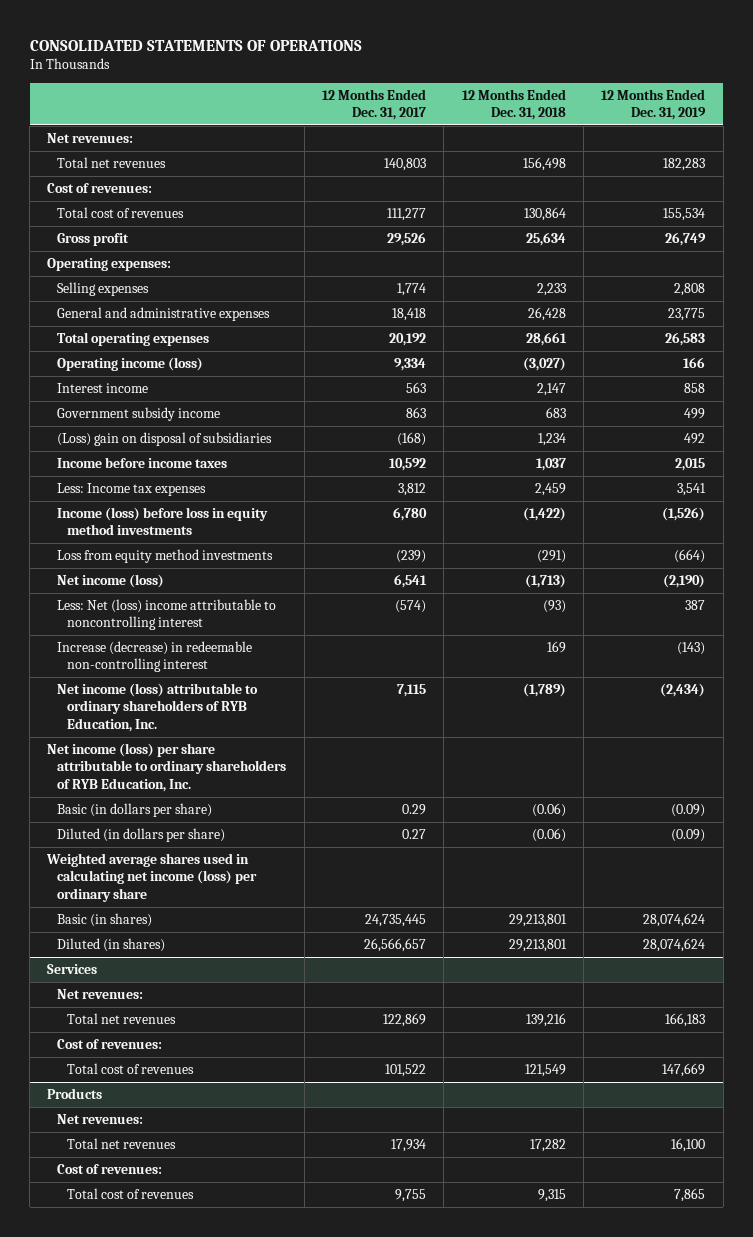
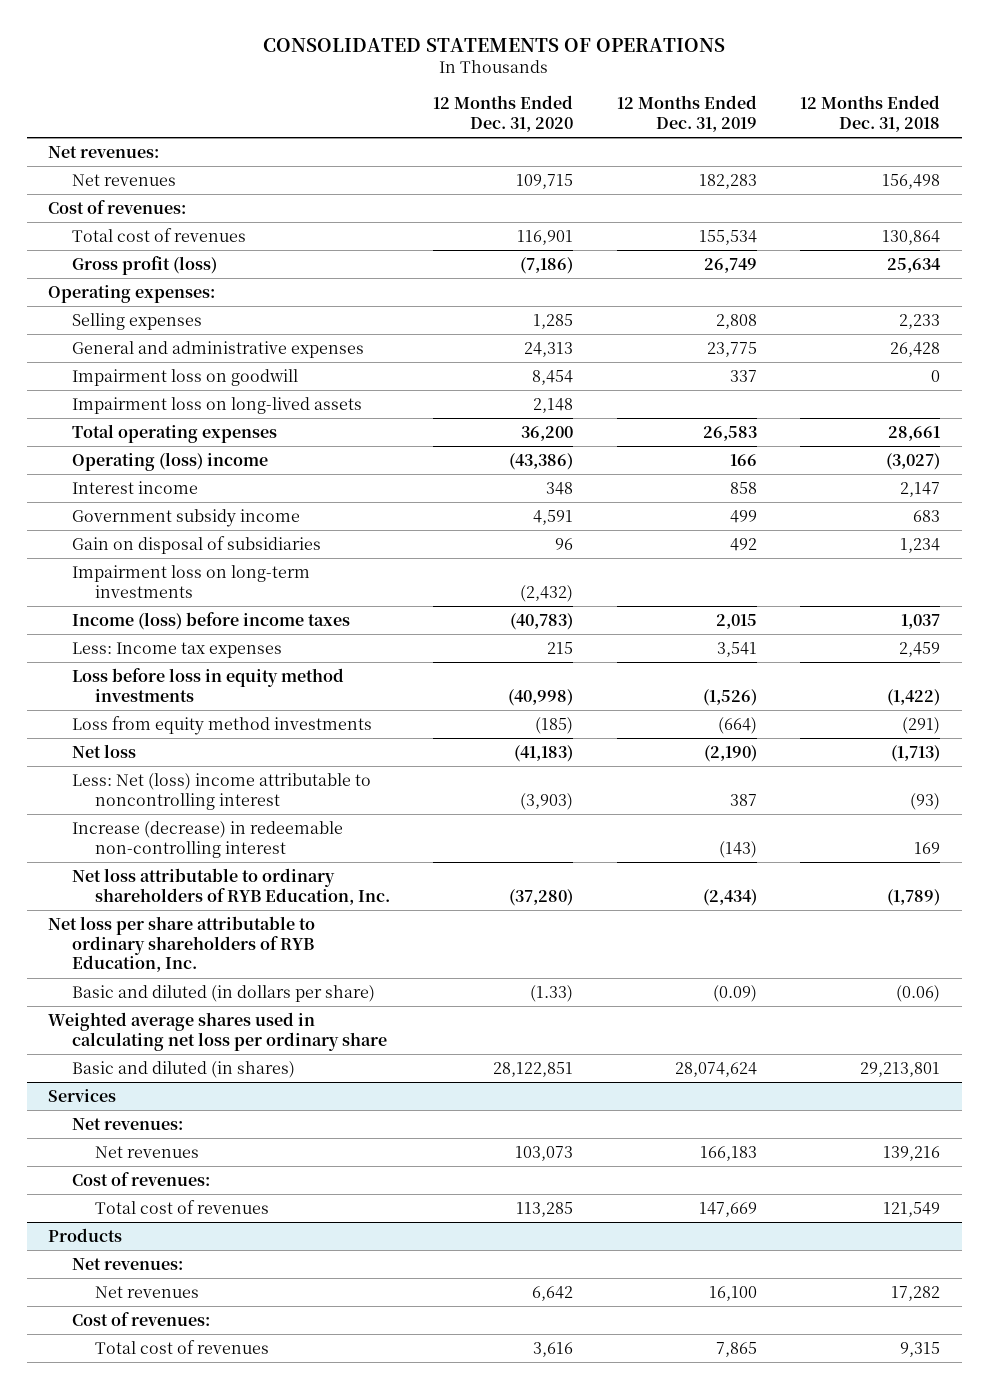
- | 12 Months Ended Dec. 31, 2017 | 12 Months Ended Dec. 31, 2018 | 12 Months Ended Dec. 31, 2019
+ | 12 Months Ended Dec. 31, 2020 | 12 Months Ended Dec. 31, 2019 | 12 Months Ended Dec. 31, 2018
- Total net revenues | 140,803 | 156,498 | 182,283
+ Net revenues | 109,715 | 182,283 | 156,498
- Gross profit | 29,526 | 25,634 | 26,749
+ Gross profit (loss) | (7,186) | 26,749 | 25,634
+ Impairment loss on goodwill | 8,454 | 337 | 0
+ Impairment loss on long-lived assets | 2,148 | |
- Operating income (loss) | 9,334 | (3,027) | 166
+ Operating (loss) income | (43,386) | 166 | (3,027)
- (Loss) gain on disposal of subsidiaries | (168) | 1,234 | 492
- Income before income taxes | 10,592 | 1,037 | 2,015
+ Gain on disposal of subsidiaries | 96 | 492 | 1,234
+ Impairment loss on long-term investments | (2,432) | |
+ Income (loss) before income taxes | (40,783) | 2,015 | 1,037
- Income (loss) before loss in equity method investments | 6,780 | (1,422) | (1,526)
+ Loss before loss in equity method investments | (40,998) | (1,526) | (1,422)
- Net income (loss) | 6,541 | (1,713) | (2,190)
+ Net loss | (41,183) | (2,190) | (1,713)
- Net income (loss) attributable to ordinary shareholders of RYB Education, Inc. | 7,115 | (1,789) | (2,434)
- Net income (loss) per share attributable to ordinary shareholders of RYB Education, Inc.
- Basic (in dollars per share) | 0.29 | (0.06) | (0.09)
- Diluted (in dollars per share) | 0.27 | (0.06) | (0.09)
- Weighted average shares used in calculating net income (loss) per ordinary share
- Basic (in shares) | 24,735,445 | 29,213,801 | 28,074,624
- Diluted (in shares) | 26,566,657 | 29,213,801 | 28,074,624
+ Net loss attributable to ordinary shareholders of RYB Education, Inc. | (37,280) | (2,434) | (1,789)
+ Net loss per share attributable to ordinary shareholders of RYB Education, Inc.
+ Basic and diluted (in dollars per share) | (1.33) | (0.09) | (0.06)
+ Weighted average shares used in calculating net loss per ordinary share
+ Basic and diluted (in shares) | 28,122,851 | 28,074,624 | 29,213,801
@ Services
- Total net revenues | 122,869 | 139,216 | 166,183
+ Net revenues | 103,073 | 166,183 | 139,216
@ Products
- Total net revenues | 17,934 | 17,282 | 16,100
+ Net revenues | 6,642 | 16,100 | 17,282

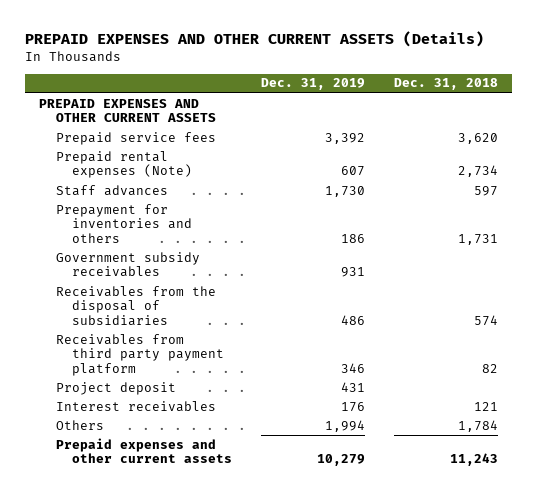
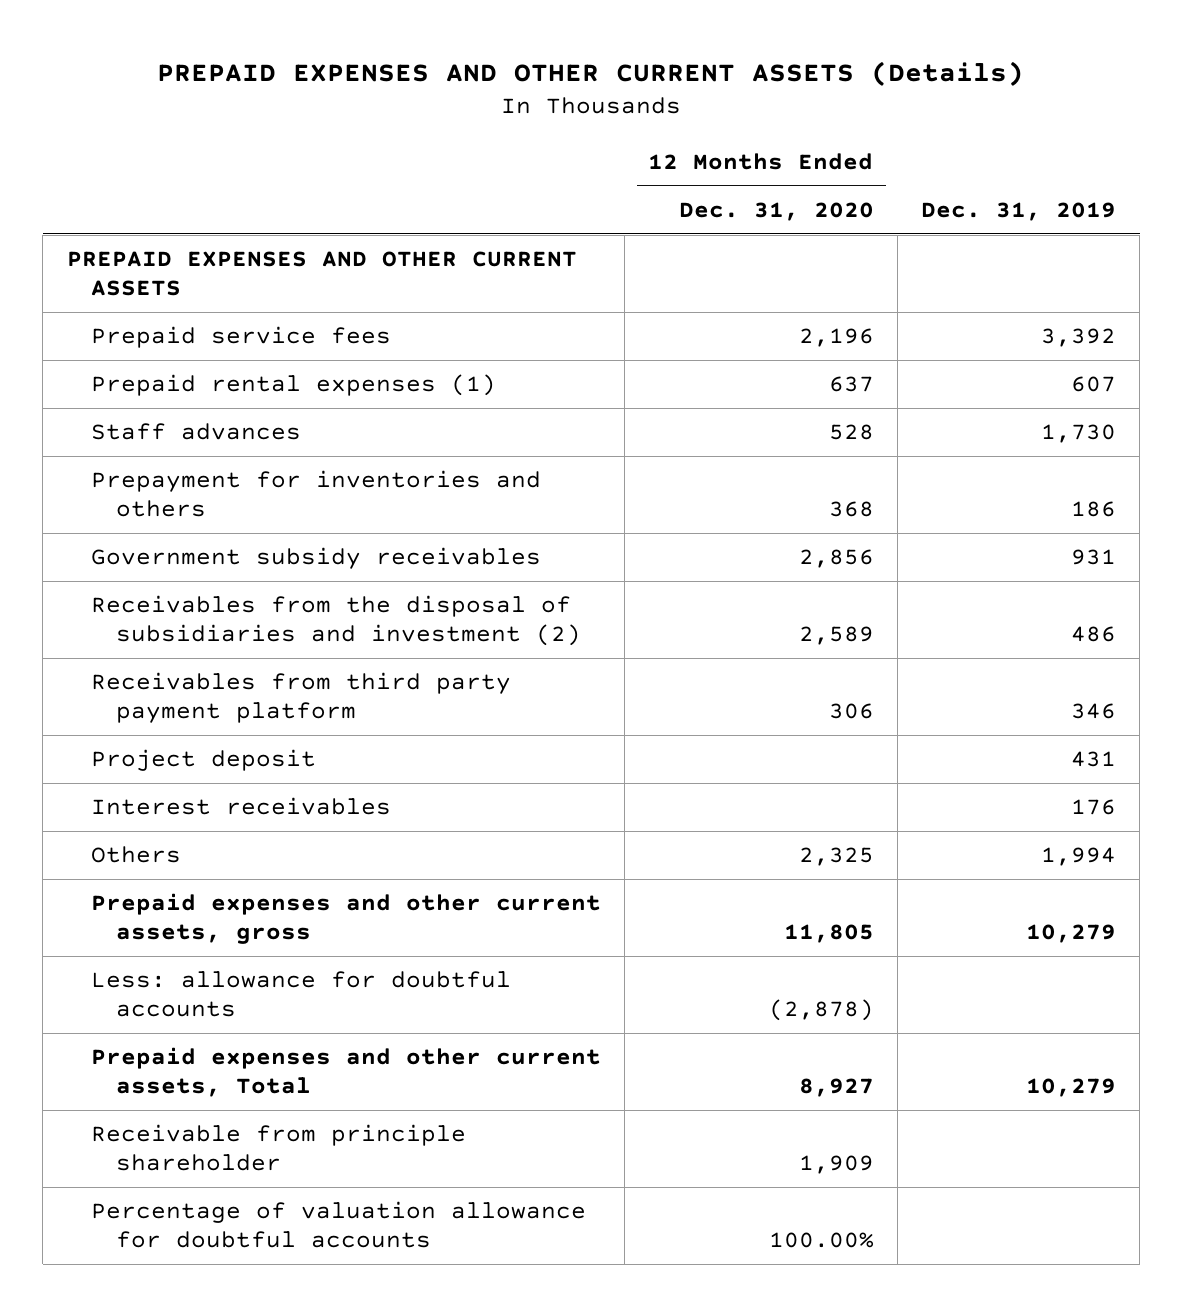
- | Dec. 31, 2019 | Dec. 31, 2018
+ | 12 Months Ended Dec. 31, 2020 | Dec. 31, 2019
- Prepaid rental expenses (Note) | 607 | 2,734
+ Prepaid rental expenses (1) | 637 | 607
- Receivables from the disposal of subsidiaries | 486 | 574
+ Receivables from the disposal of subsidiaries and investment (2) | 2,589 | 486
- Prepaid expenses and other current assets | 10,279 | 11,243
+ Prepaid expenses and other current assets, gross | 11,805 | 10,279
+ Less: allowance for doubtful accounts | (2,878) |
+ Prepaid expenses and other current assets, Total | 8,927 | 10,279
+ Receivable from principle shareholder | 1,909 |
+ Percentage of valuation allowance for doubtful accounts | 100.00% |

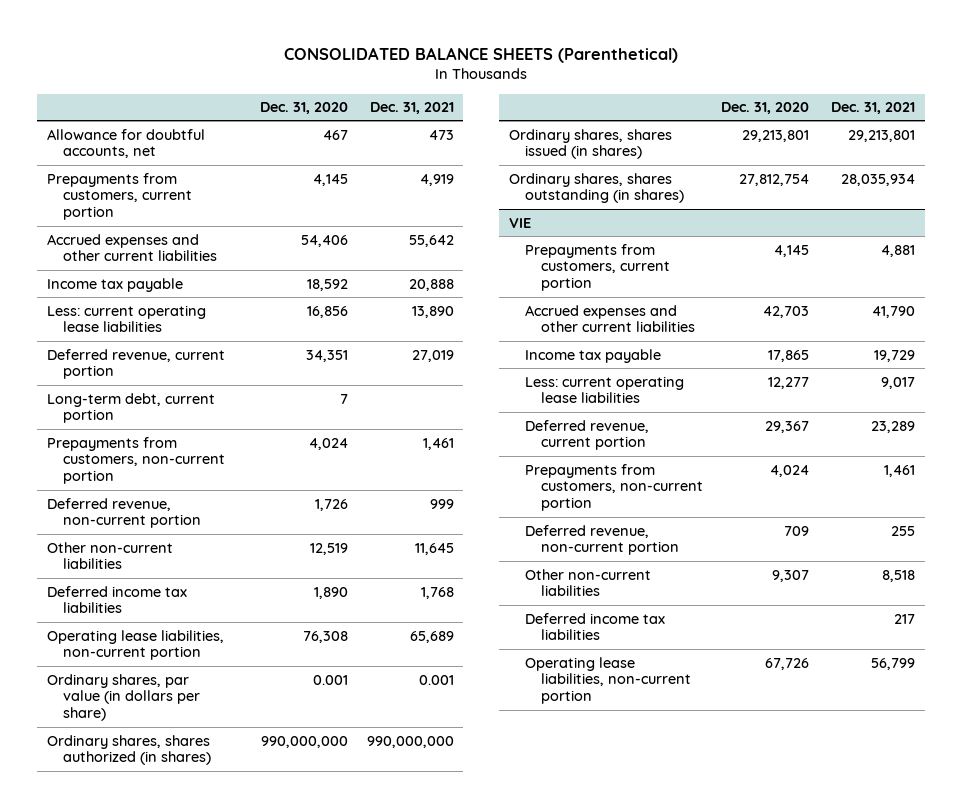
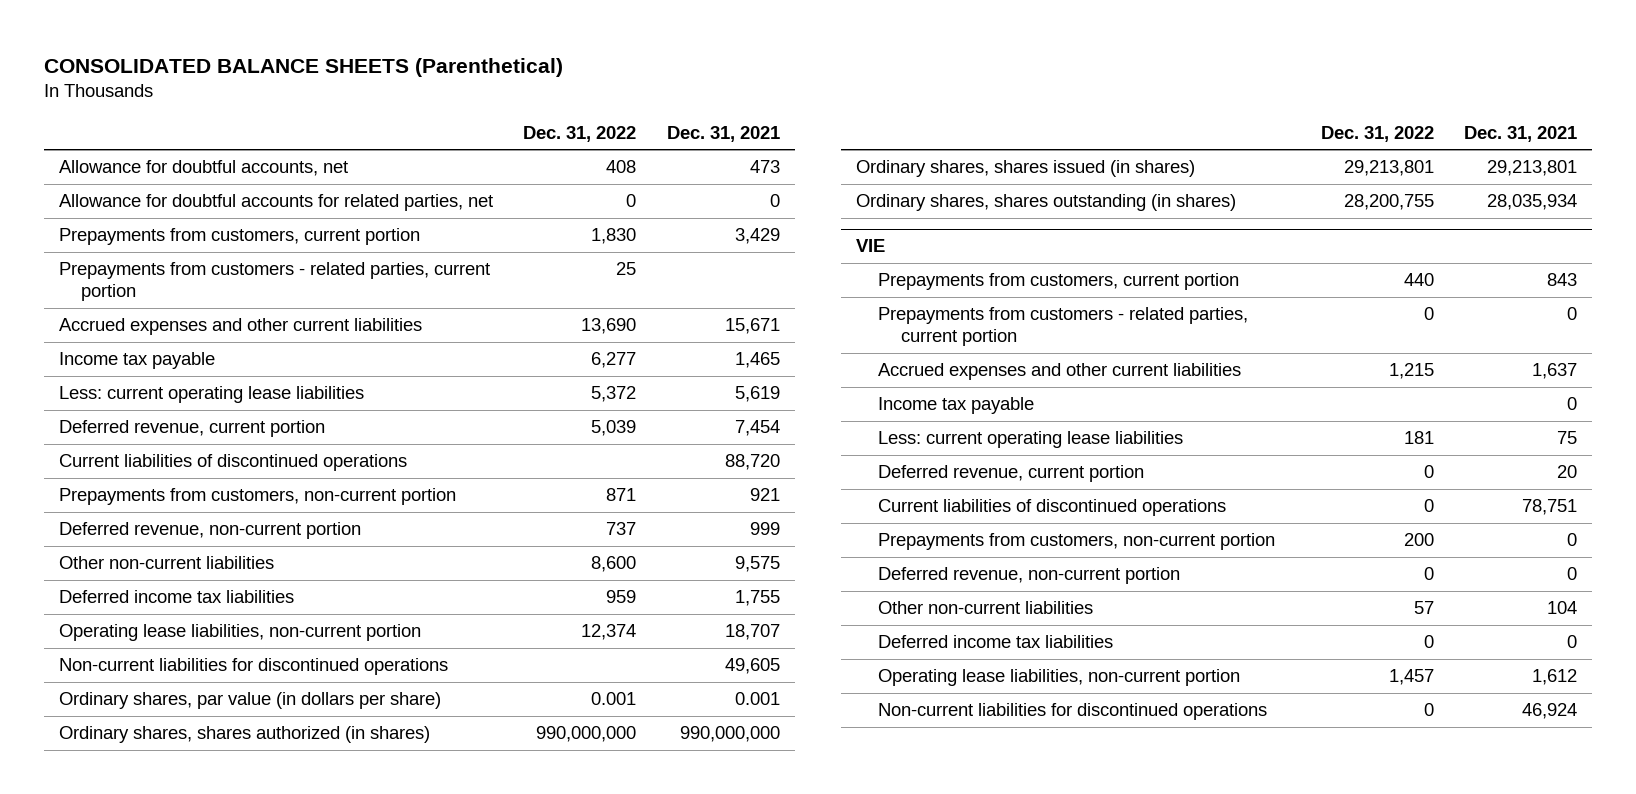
- | Dec. 31, 2020 | Dec. 31, 2021
+ | Dec. 31, 2022 | Dec. 31, 2021
- Prepayments from customers, current portion | 4,145 | 4,919
- Accrued expenses and other current liabilities | 54,406 | 55,642
- Income tax payable | 18,592 | 20,888
- Less: current operating lease liabilities | 16,856 | 13,890
- Deferred revenue, current portion | 34,351 | 27,019
- Long-term debt, current portion | 7 |
- Prepayments from customers, non-current portion | 4,024 | 1,461
+ Allowance for doubtful accounts for related parties, net | 0 | 0
+ Prepayments from customers, current portion | 1,830 | 3,429
+ Prepayments from customers - related parties, current portion | 25 |
+ Accrued expenses and other current liabilities | 13,690 | 15,671
+ Income tax payable | 6,277 | 1,465
+ Less: current operating lease liabilities | 5,372 | 5,619
+ Deferred revenue, current portion | 5,039 | 7,454
+ Current liabilities of discontinued operations | | 88,720
+ Prepayments from customers, non-current portion | 871 | 921
- Other non-current liabilities | 12,519 | 11,645
- Deferred income tax liabilities | 1,890 | 1,768
- Operating lease liabilities, non-current portion | 76,308 | 65,689
+ Other non-current liabilities | 8,600 | 9,575
+ Deferred income tax liabilities | 959 | 1,755
+ Operating lease liabilities, non-current portion | 12,374 | 18,707
+ Non-current liabilities for discontinued operations | | 49,605
@ VIE
- Prepayments from customers, current portion | 4,145 | 4,881
- Accrued expenses and other current liabilities | 42,703 | 41,790
- Income tax payable | 17,865 | 19,729
- Less: current operating lease liabilities | 12,277 | 9,017
- Deferred revenue, current portion | 29,367 | 23,289
- Prepayments from customers, non-current portion | 4,024 | 1,461
- Deferred revenue, non-current portion | 709 | 255
- Other non-current liabilities | 9,307 | 8,518
- Deferred income tax liabilities | | 217
- Operating lease liabilities, non-current portion | 67,726 | 56,799
+ Prepayments from customers, current portion | 440 | 843
+ Prepayments from customers - related parties, current portion | 0 | 0
+ Accrued expenses and other current liabilities | 1,215 | 1,637
+ Income tax payable | | 0
+ Less: current operating lease liabilities | 181 | 75
+ Deferred revenue, current portion | 0 | 20
+ Current liabilities of discontinued operations | 0 | 78,751
+ Prepayments from customers, non-current portion | 200 | 0
+ Deferred revenue, non-current portion | 0 | 0
+ Other non-current liabilities | 57 | 104
+ Deferred income tax liabilities | 0 | 0
+ Operating lease liabilities, non-current portion | 1,457 | 1,612
+ Non-current liabilities for discontinued operations | 0 | 46,924

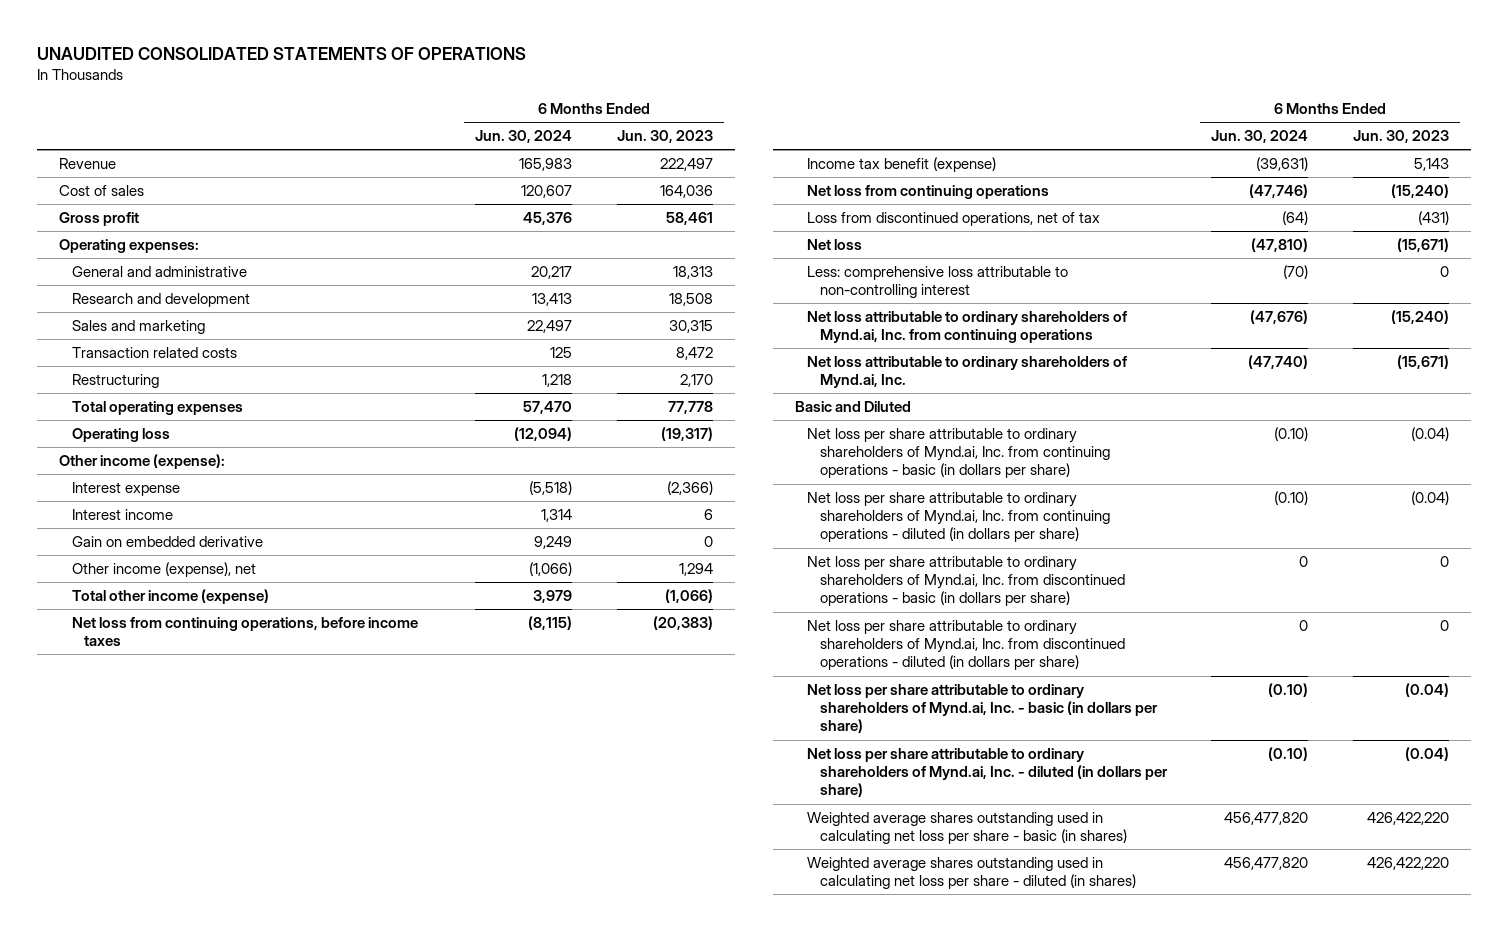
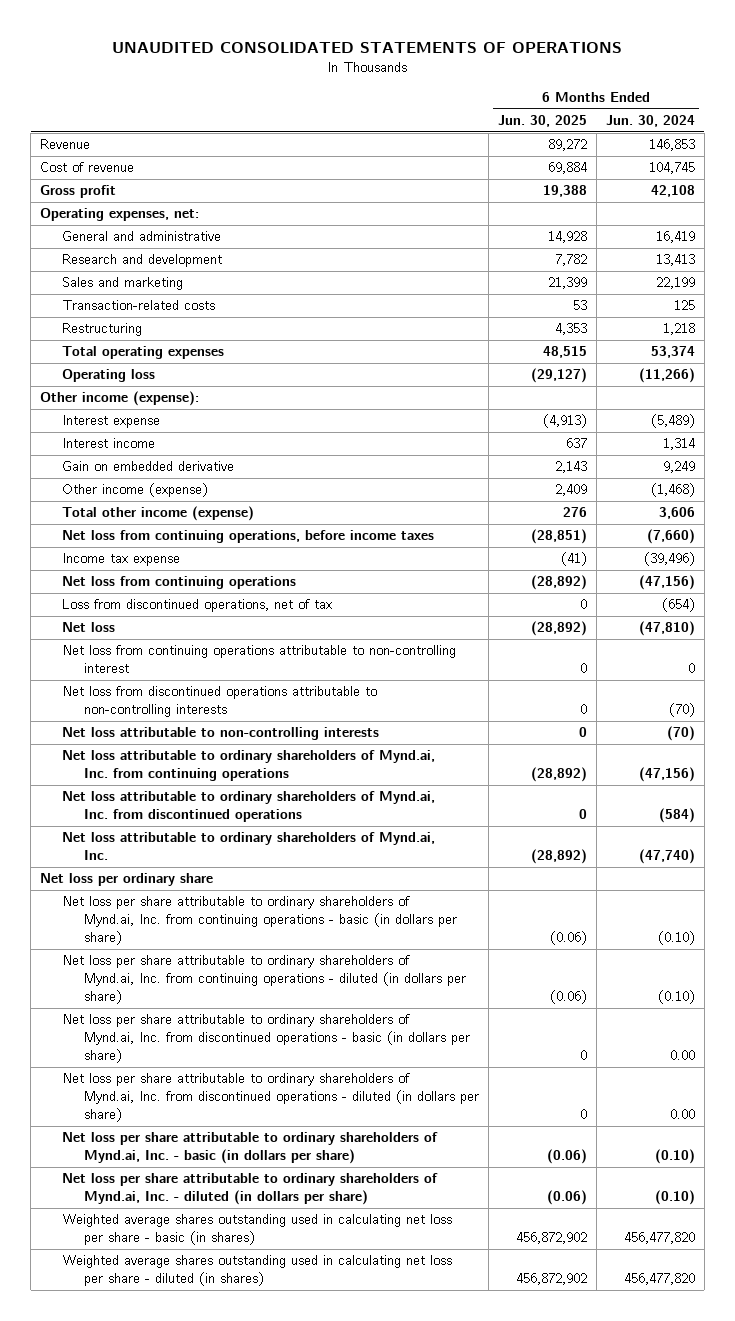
- | 6 Months Ended Jun. 30, 2024 | 6 Months Ended Jun. 30, 2023
+ | 6 Months Ended Jun. 30, 2025 | 6 Months Ended Jun. 30, 2024
- Revenue | 165,983 | 222,497
- Cost of sales | 120,607 | 164,036
- Gross profit | 45,376 | 58,461
- Operating expenses:
- General and administrative | 20,217 | 18,313
+ Revenue | 89,272 | 146,853
+ Cost of revenue | 69,884 | 104,745
+ Gross profit | 19,388 | 42,108
+ Operating expenses, net:
+ General and administrative | 14,928 | 16,419
- Sales and marketing | 22,497 | 30,315
- Transaction related costs | 125 | 8,472
+ Sales and marketing | 21,399 | 22,199
+ Transaction-related costs | 53 | 125
- Total operating expenses | 57,470 | 77,778
- Operating loss | (12,094) | (19,317)
+ Total operating expenses | 48,515 | 53,374
+ Operating loss | (29,127) | (11,266)
- Interest expense | (5,518) | (2,366)
+ Interest expense | (4,913) | (5,489)
- Other income (expense), net | (1,066) | 1,294
- Total other income (expense) | 3,979 | (1,066)
- Net loss from continuing operations, before income taxes | (8,115) | (20,383)
- Income tax benefit (expense) | (39,631) | 5,143
- Net loss from continuing operations | (47,746) | (15,240)
- Loss from discontinued operations, net of tax | (64) | (431)
+ Other income (expense) | 2,409 | (1,468)
+ Total other income (expense) | 276 | 3,606
+ Net loss from continuing operations, before income taxes | (28,851) | (7,660)
+ Income tax expense | (41) | (39,496)
+ Net loss from continuing operations | (28,892) | (47,156)
+ Loss from discontinued operations, net of tax | 0 | (654)
- Less: comprehensive loss attributable to non-controlling interest | (70) | 0
- Net loss attributable to ordinary shareholders of Mynd.ai, Inc. from continuing operations | (47,676) | (15,240)
+ Net loss from continuing operations attributable to non-controlling interest | 0 | 0
+ Net loss from discontinued operations attributable to non-controlling interests | 0 | (70)
+ Net loss attributable to non-controlling interests | 0 | (70)
+ Net loss attributable to ordinary shareholders of Mynd.ai, Inc. from continuing operations | (28,892) | (47,156)
+ Net loss attributable to ordinary shareholders of Mynd.ai, Inc. from discontinued operations | 0 | (584)
- Basic and Diluted
+ Net loss per ordinary share
- Net loss per share attributable to ordinary shareholders of Mynd.ai, Inc. from discontinued operations - basic (in dollars per share) | 0 | 0
- Net loss per share attributable to ordinary shareholders of Mynd.ai, Inc. from discontinued operations - diluted (in dollars per share) | 0 | 0
+ Net loss per share attributable to ordinary shareholders of Mynd.ai, Inc. from discontinued operations - basic (in dollars per share) | 0 | 0.00
+ Net loss per share attributable to ordinary shareholders of Mynd.ai, Inc. from discontinued operations - diluted (in dollars per share) | 0 | 0.00

